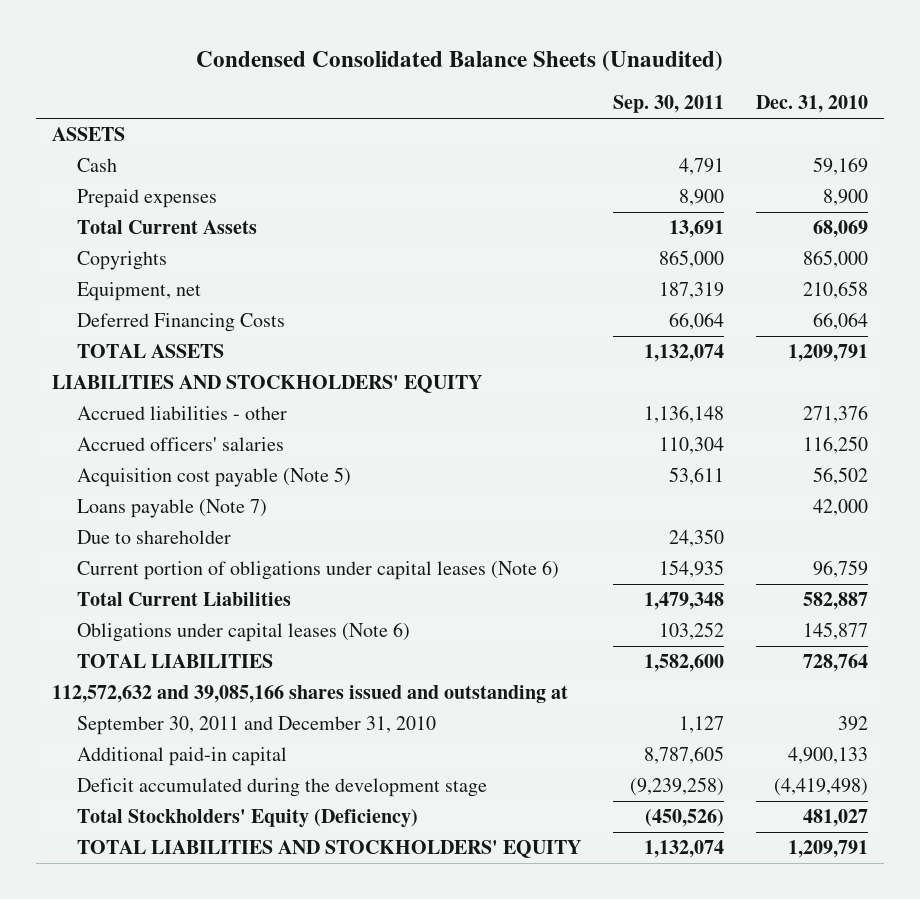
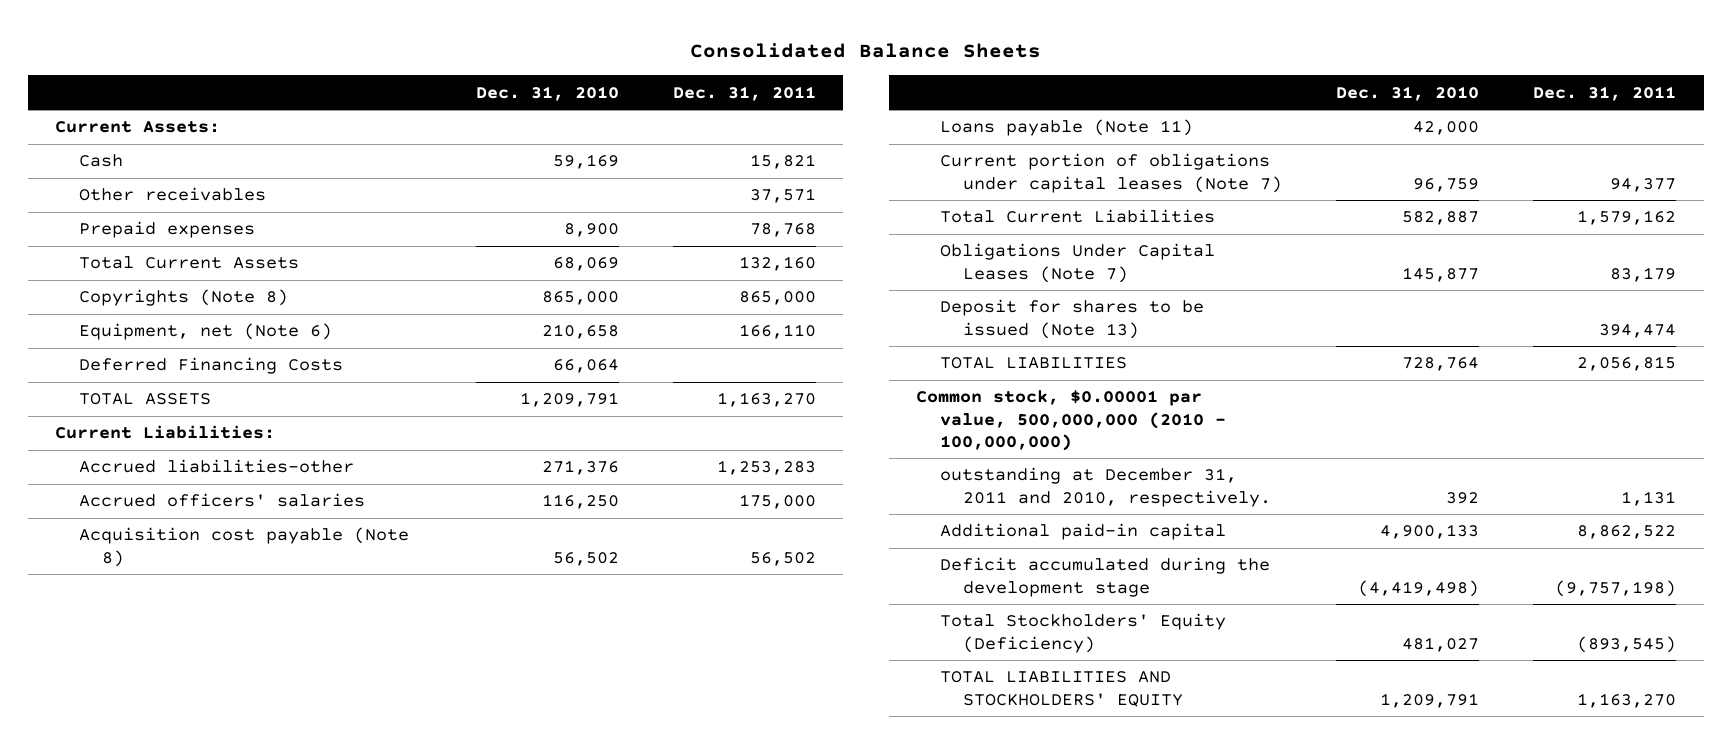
- Condensed Consolidated Balance Sheets (Unaudited)
+ Consolidated Balance Sheets
- | Sep. 30, 2011 | Dec. 31, 2010
+ | Dec. 31, 2010 | Dec. 31, 2011
- ASSETS
+ Current Assets:
+ Other receivables | | 37,571
- Copyrights | 865,000 | 865,000
- Equipment, net | 187,319 | 210,658
+ Copyrights (Note 8) | 865,000 | 865,000
+ Equipment, net (Note 6) | 210,658 | 166,110
- LIABILITIES AND STOCKHOLDERS' EQUITY
- Accrued liabilities - other | 1,136,148 | 271,376
+ Current Liabilities:
+ Accrued liabilities-other | 271,376 | 1,253,283
- Acquisition cost payable (Note 5) | 53,611 | 56,502
- Loans payable (Note 7) | | 42,000
- Due to shareholder | 24,350 |
- Current portion of obligations under capital leases (Note 6) | 154,935 | 96,759
+ Acquisition cost payable (Note 8) | 56,502 | 56,502
+ Loans payable (Note 11) | 42,000 |
+ Current portion of obligations under capital leases (Note 7) | 96,759 | 94,377
- Obligations under capital leases (Note 6) | 103,252 | 145,877
+ Obligations Under Capital Leases (Note 7) | 145,877 | 83,179
+ Deposit for shares to be issued (Note 13) | | 394,474
- 112,572,632 and 39,085,166 shares issued and outstanding at
- September 30, 2011 and December 31, 2010 | 1,127 | 392
+ Common stock, $0.00001 par value, 500,000,000 (2010 - 100,000,000)
+ outstanding at December 31, 2011 and 2010, respectively. | 392 | 1,131

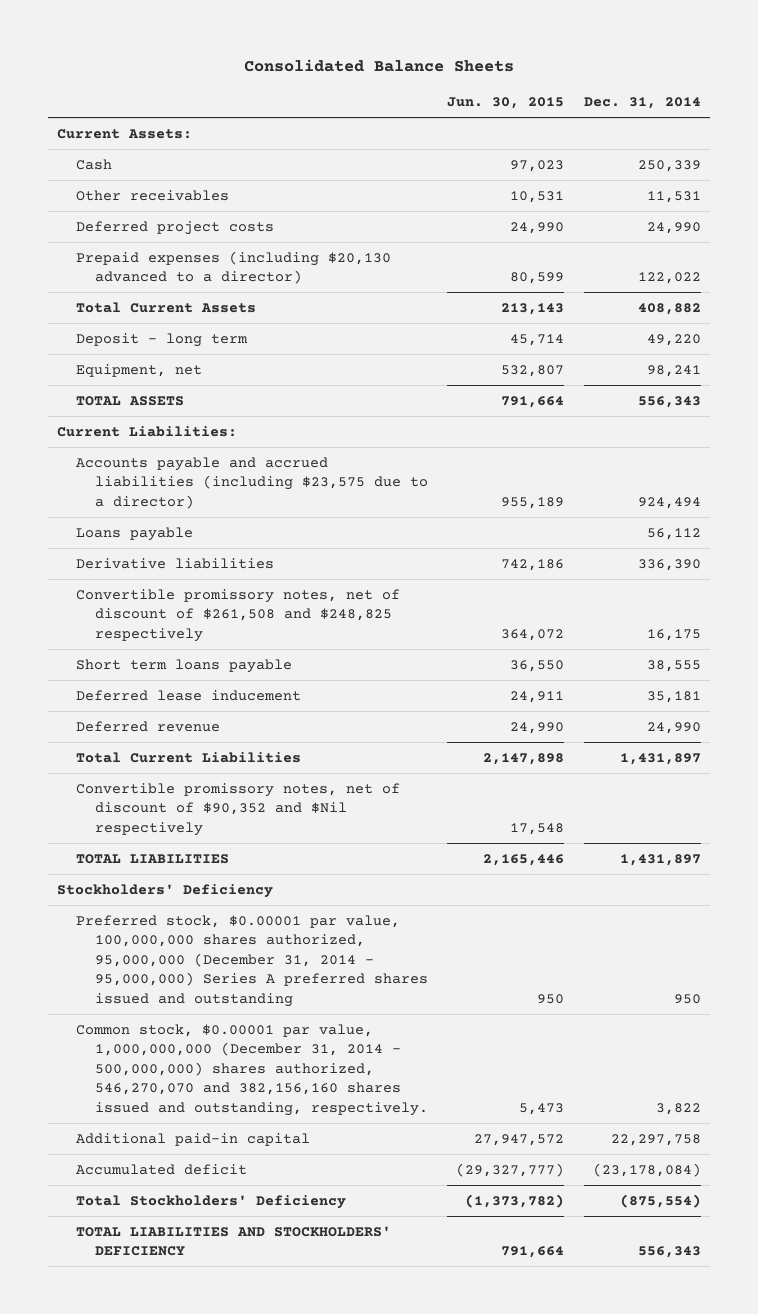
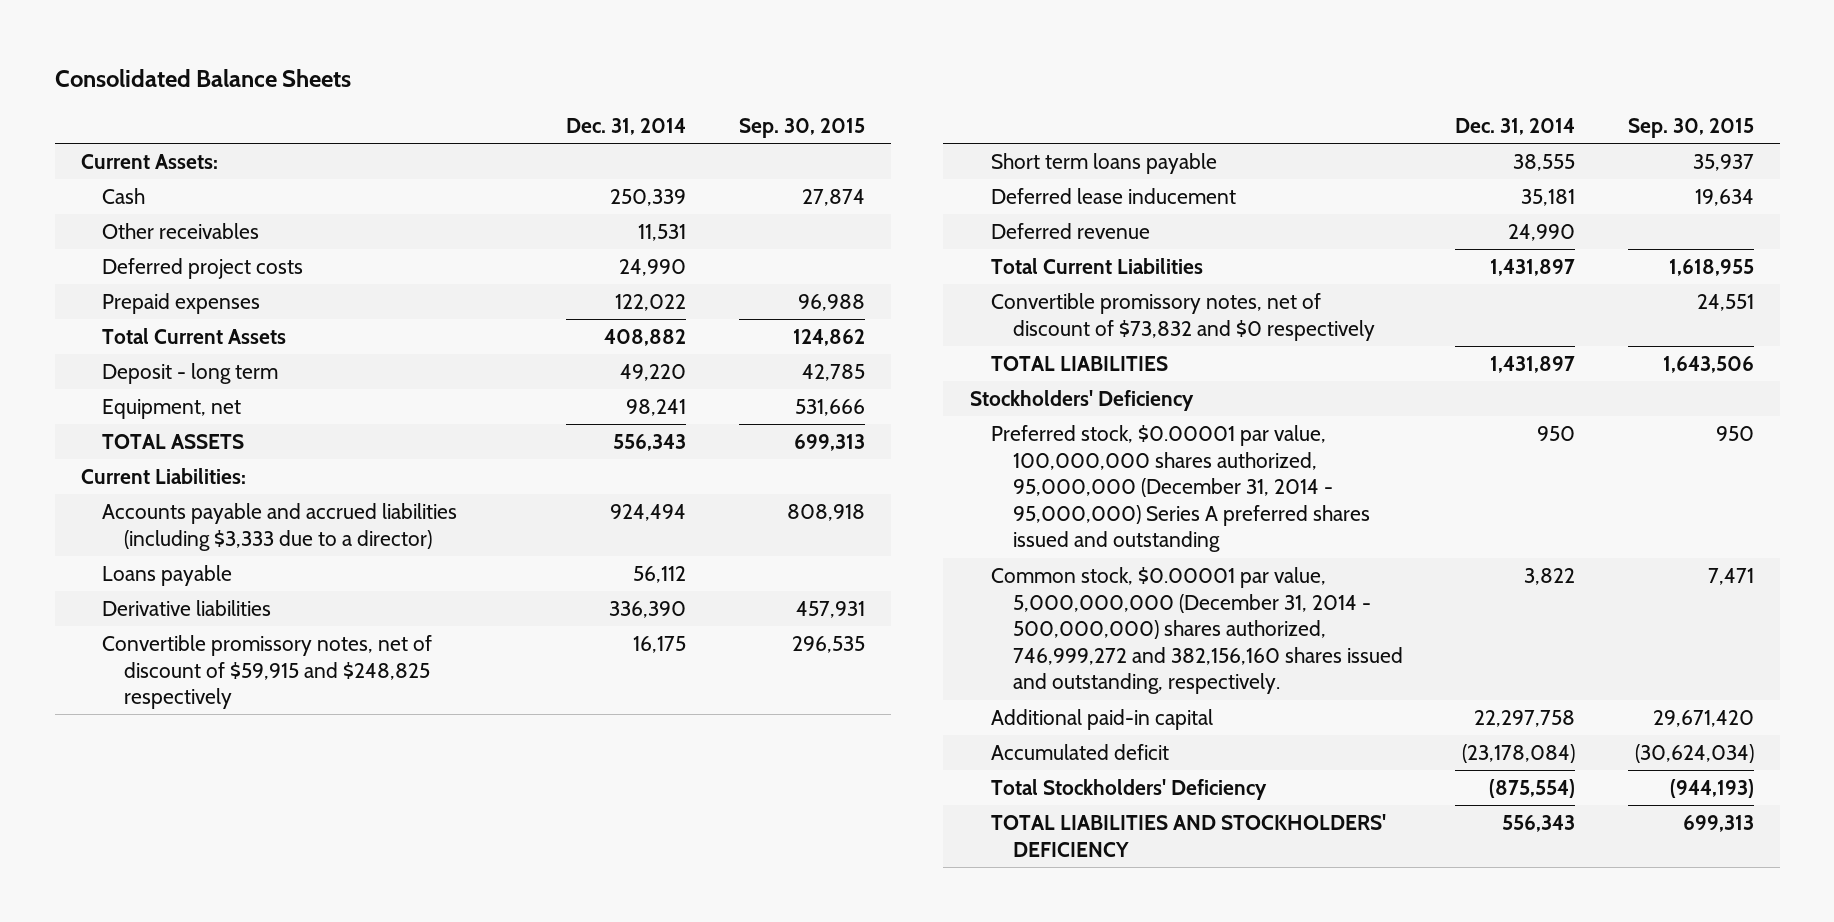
- | Jun. 30, 2015 | Dec. 31, 2014
+ | Dec. 31, 2014 | Sep. 30, 2015
- Prepaid expenses (including $20,130 advanced to a director) | 80,599 | 122,022
+ Prepaid expenses | 122,022 | 96,988
- Accounts payable and accrued liabilities (including $23,575 due to a director) | 955,189 | 924,494
+ Accounts payable and accrued liabilities (including $3,333 due to a director) | 924,494 | 808,918
- Convertible promissory notes, net of discount of $261,508 and $248,825 respectively | 364,072 | 16,175
+ Convertible promissory notes, net of discount of $59,915 and $248,825 respectively | 16,175 | 296,535
- Convertible promissory notes, net of discount of $90,352 and $Nil respectively | 17,548 |
+ Convertible promissory notes, net of discount of $73,832 and $0 respectively | | 24,551
- Common stock, $0.00001 par value, 1,000,000,000 (December 31, 2014 - 500,000,000) shares authorized, 546,270,070 and 382,156,160 shares issued and outstanding, respectively. | 5,473 | 3,822
+ Common stock, $0.00001 par value, 5,000,000,000 (December 31, 2014 - 500,000,000) shares authorized, 746,999,272 and 382,156,160 shares issued and outstanding, respectively. | 3,822 | 7,471

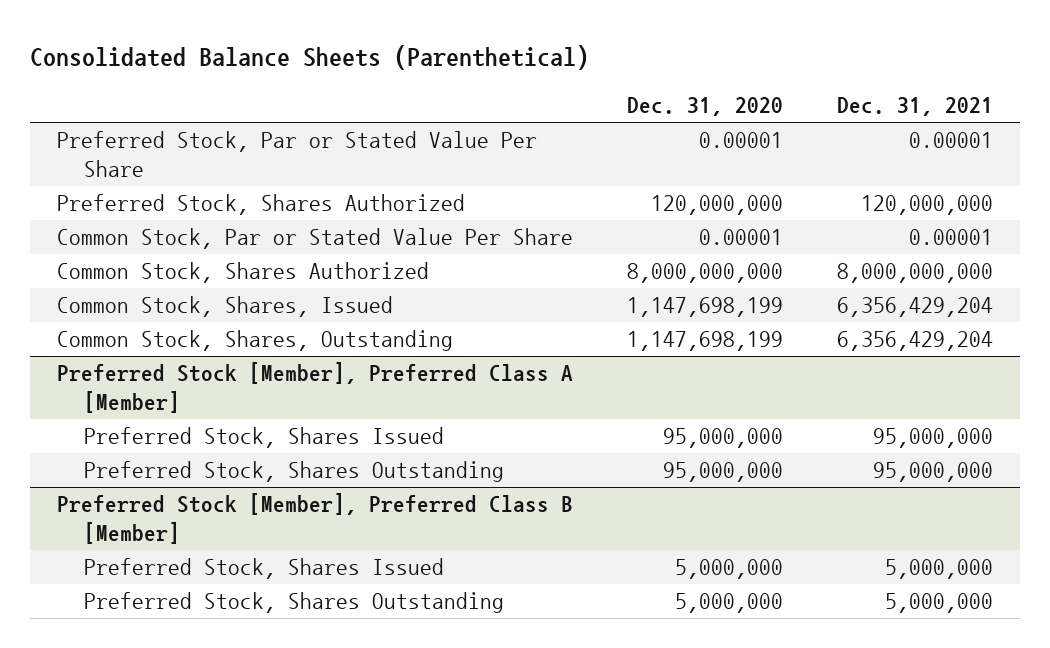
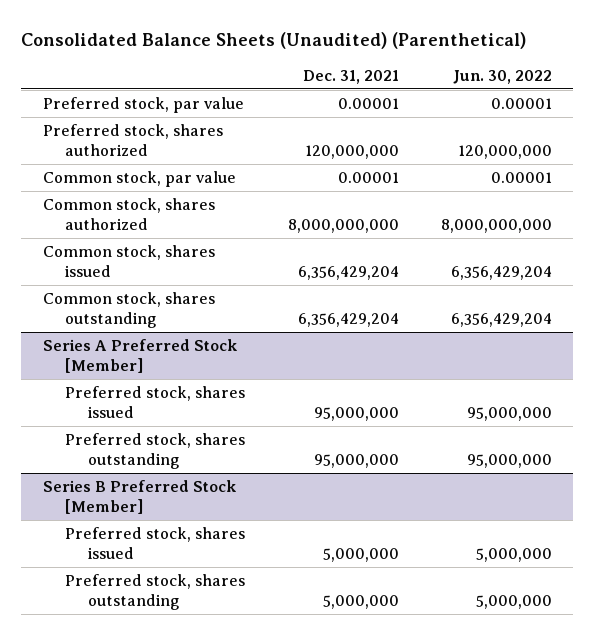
- Consolidated Balance Sheets (Parenthetical)
+ Consolidated Balance Sheets (Unaudited) (Parenthetical)
- | Dec. 31, 2020 | Dec. 31, 2021
+ | Dec. 31, 2021 | Jun. 30, 2022
- Preferred Stock, Par or Stated Value Per Share | 0.00001 | 0.00001
- Preferred Stock, Shares Authorized | 120,000,000 | 120,000,000
- Common Stock, Par or Stated Value Per Share | 0.00001 | 0.00001
- Common Stock, Shares Authorized | 8,000,000,000 | 8,000,000,000
- Common Stock, Shares, Issued | 1,147,698,199 | 6,356,429,204
- Common Stock, Shares, Outstanding | 1,147,698,199 | 6,356,429,204
- Preferred Stock [Member], Preferred Class A [Member]
- Preferred Stock, Shares Issued | 95,000,000 | 95,000,000
- Preferred Stock, Shares Outstanding | 95,000,000 | 95,000,000
- Preferred Stock [Member], Preferred Class B [Member]
- Preferred Stock, Shares Issued | 5,000,000 | 5,000,000
- Preferred Stock, Shares Outstanding | 5,000,000 | 5,000,000
+ Preferred stock, par value | 0.00001 | 0.00001
+ Preferred stock, shares authorized | 120,000,000 | 120,000,000
+ Common stock, par value | 0.00001 | 0.00001
+ Common stock, shares authorized | 8,000,000,000 | 8,000,000,000
+ Common stock, shares issued | 6,356,429,204 | 6,356,429,204
+ Common stock, shares outstanding | 6,356,429,204 | 6,356,429,204
+ Series A Preferred Stock [Member]
+ Preferred stock, shares issued | 95,000,000 | 95,000,000
+ Preferred stock, shares outstanding | 95,000,000 | 95,000,000
+ Series B Preferred Stock [Member]
+ Preferred stock, shares issued | 5,000,000 | 5,000,000
+ Preferred stock, shares outstanding | 5,000,000 | 5,000,000

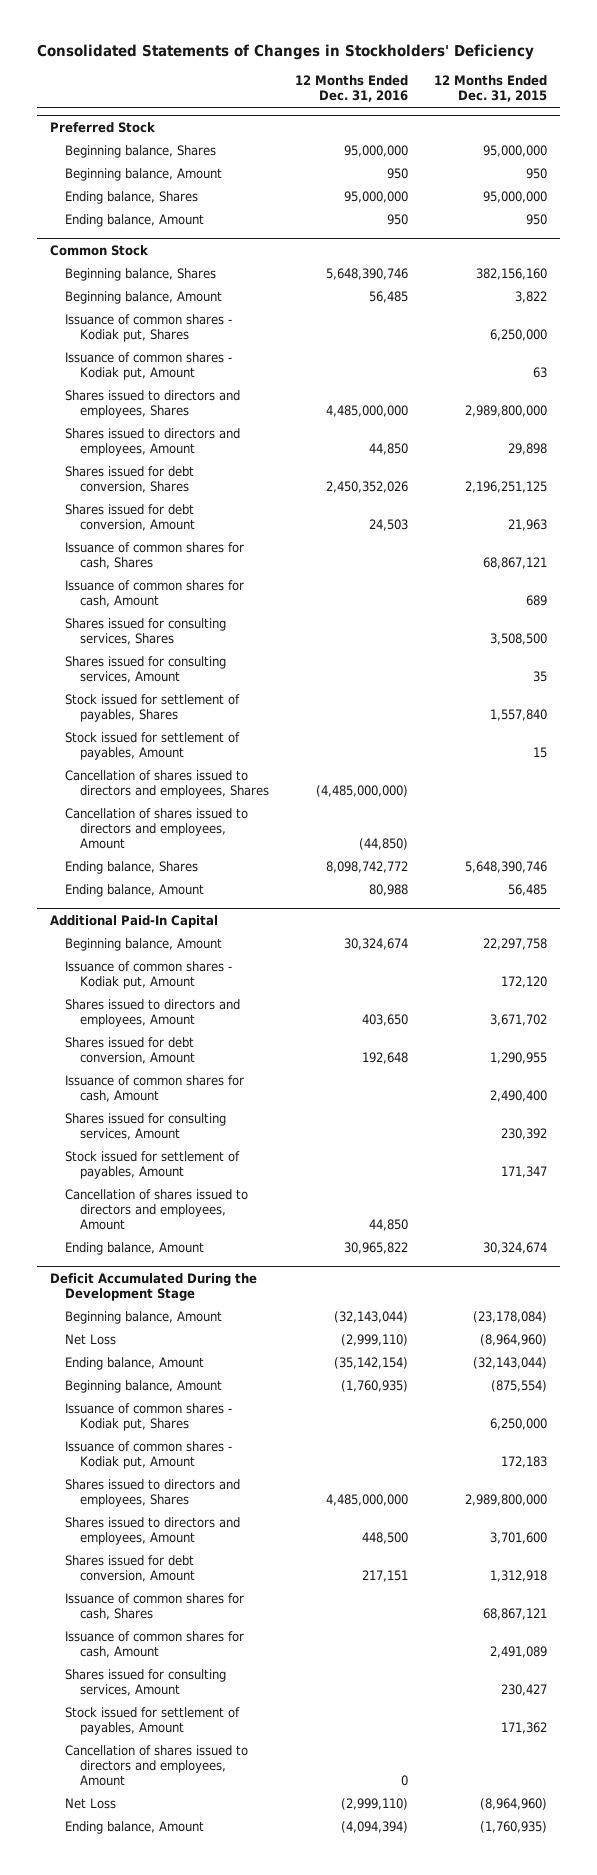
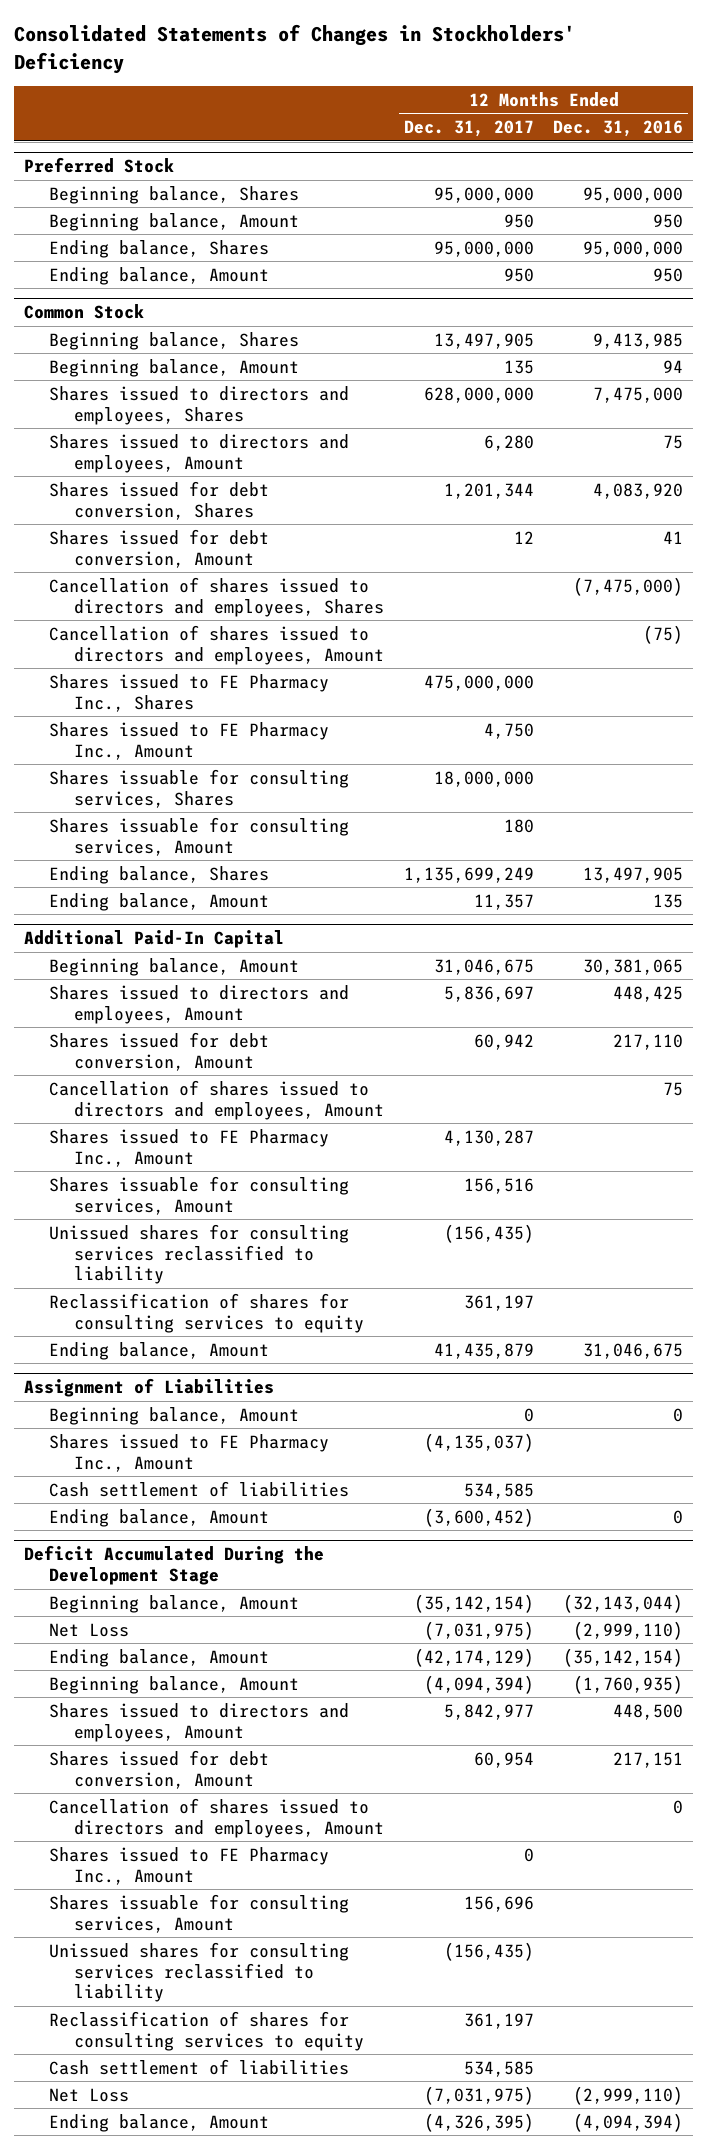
- | 12 Months Ended Dec. 31, 2016 | 12 Months Ended Dec. 31, 2015
+ | 12 Months Ended Dec. 31, 2017 | 12 Months Ended Dec. 31, 2016
@ Common Stock
- Beginning balance, Shares | 5,648,390,746 | 382,156,160
- Beginning balance, Amount | 56,485 | 3,822
- Issuance of common shares - Kodiak put, Shares | | 6,250,000
- Issuance of common shares - Kodiak put, Amount | | 63
- Shares issued to directors and employees, Shares | 4,485,000,000 | 2,989,800,000
- Shares issued to directors and employees, Amount | 44,850 | 29,898
- Shares issued for debt conversion, Shares | 2,450,352,026 | 2,196,251,125
- Shares issued for debt conversion, Amount | 24,503 | 21,963
- Issuance of common shares for cash, Shares | | 68,867,121
- Issuance of common shares for cash, Amount | | 689
- Shares issued for consulting services, Shares | | 3,508,500
- Shares issued for consulting services, Amount | | 35
- Stock issued for settlement of payables, Shares | | 1,557,840
- Stock issued for settlement of payables, Amount | | 15
- Cancellation of shares issued to directors and employees, Shares | (4,485,000,000) |
- Cancellation of shares issued to directors and employees, Amount | (44,850) |
- Ending balance, Shares | 8,098,742,772 | 5,648,390,746
- Ending balance, Amount | 80,988 | 56,485
+ Beginning balance, Shares | 13,497,905 | 9,413,985
+ Beginning balance, Amount | 135 | 94
+ Shares issued to directors and employees, Shares | 628,000,000 | 7,475,000
+ Shares issued to directors and employees, Amount | 6,280 | 75
+ Shares issued for debt conversion, Shares | 1,201,344 | 4,083,920
+ Shares issued for debt conversion, Amount | 12 | 41
+ Cancellation of shares issued to directors and employees, Shares | | (7,475,000)
+ Cancellation of shares issued to directors and employees, Amount | | (75)
+ Shares issued to FE Pharmacy Inc., Shares | 475,000,000 |
+ Shares issued to FE Pharmacy Inc., Amount | 4,750 |
+ Shares issuable for consulting services, Shares | 18,000,000 |
+ Shares issuable for consulting services, Amount | 180 |
+ Ending balance, Shares | 1,135,699,249 | 13,497,905
+ Ending balance, Amount | 11,357 | 135
@ Additional Paid-In Capital
- Beginning balance, Amount | 30,324,674 | 22,297,758
- Issuance of common shares - Kodiak put, Amount | | 172,120
- Shares issued to directors and employees, Amount | 403,650 | 3,671,702
- Shares issued for debt conversion, Amount | 192,648 | 1,290,955
- Issuance of common shares for cash, Amount | | 2,490,400
- Shares issued for consulting services, Amount | | 230,392
- Stock issued for settlement of payables, Amount | | 171,347
- Cancellation of shares issued to directors and employees, Amount | 44,850 |
- Ending balance, Amount | 30,965,822 | 30,324,674
+ Beginning balance, Amount | 31,046,675 | 30,381,065
+ Shares issued to directors and employees, Amount | 5,836,697 | 448,425
+ Shares issued for debt conversion, Amount | 60,942 | 217,110
+ Cancellation of shares issued to directors and employees, Amount | | 75
+ Shares issued to FE Pharmacy Inc., Amount | 4,130,287 |
+ Shares issuable for consulting services, Amount | 156,516 |
+ Unissued shares for consulting services reclassified to liability | (156,435) |
+ Reclassification of shares for consulting services to equity | 361,197 |
+ Ending balance, Amount | 41,435,879 | 31,046,675
+ Assignment of Liabilities
+ Beginning balance, Amount | 0 | 0
+ Shares issued to FE Pharmacy Inc., Amount | (4,135,037) |
+ Cash settlement of liabilities | 534,585 |
+ Ending balance, Amount | (3,600,452) | 0
@ Deficit Accumulated During the Development Stage
- Issuance of common shares - Kodiak put, Shares | | 6,250,000
- Issuance of common shares - Kodiak put, Amount | | 172,183
- Shares issued to directors and employees, Shares | 4,485,000,000 | 2,989,800,000
- Issuance of common shares for cash, Shares | | 68,867,121
- Issuance of common shares for cash, Amount | | 2,491,089
- Shares issued for consulting services, Amount | | 230,427
- Stock issued for settlement of payables, Amount | | 171,362
+ Shares issued to FE Pharmacy Inc., Amount | 0 |
+ Shares issuable for consulting services, Amount | 156,696 |
+ Unissued shares for consulting services reclassified to liability | (156,435) |
+ Reclassification of shares for consulting services to equity | 361,197 |
+ Cash settlement of liabilities | 534,585 |

